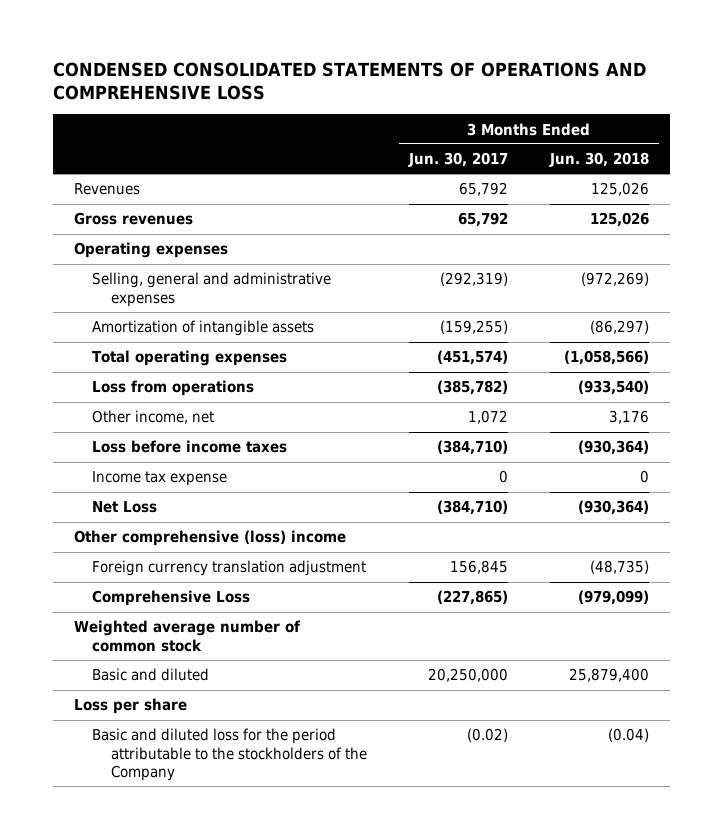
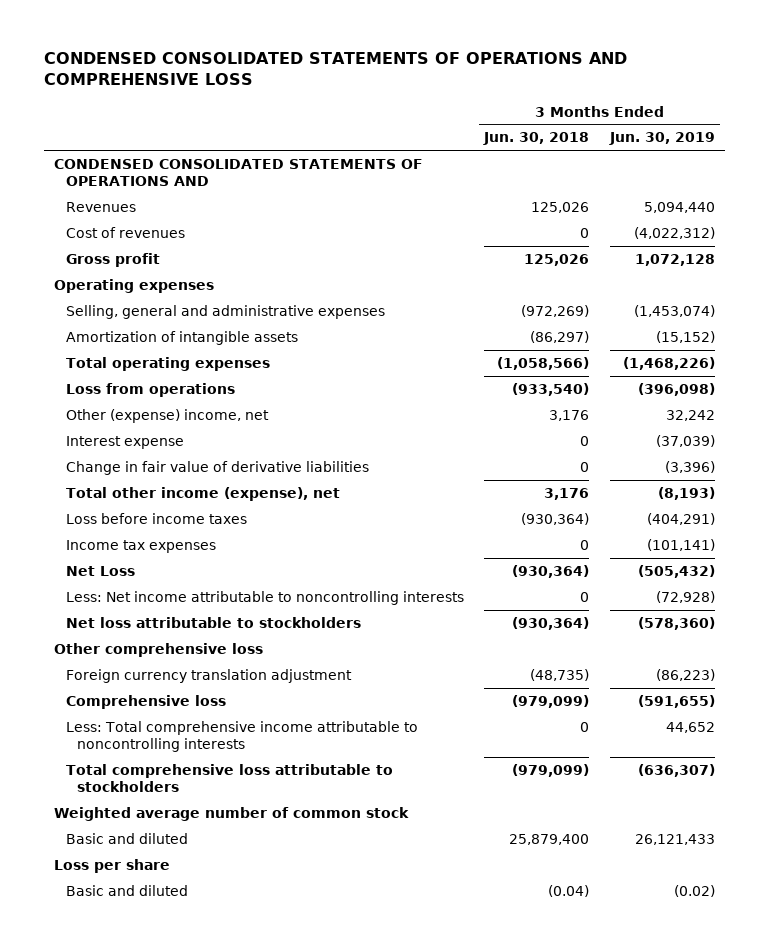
- | 3 Months Ended Jun. 30, 2017 | 3 Months Ended Jun. 30, 2018
+ | 3 Months Ended Jun. 30, 2018 | 3 Months Ended Jun. 30, 2019
+ CONDENSED CONSOLIDATED STATEMENTS OF OPERATIONS AND
- Gross revenues | 65,792 | 125,026
+ Cost of revenues | 0 | (4,022,312)
+ Gross profit | 125,026 | 1,072,128
- Other income, net | 1,072 | 3,176
+ Other (expense) income, net | 3,176 | 32,242
+ Interest expense | 0 | (37,039)
+ Change in fair value of derivative liabilities | 0 | (3,396)
+ Total other income (expense), net | 3,176 | (8,193)
- Income tax expense | 0 | 0
+ Income tax expenses | 0 | (101,141)
- Other comprehensive (loss) income
+ Less: Net income attributable to noncontrolling interests | 0 | (72,928)
+ Net loss attributable to stockholders | (930,364) | (578,360)
+ Other comprehensive loss
- Comprehensive Loss | (227,865) | (979,099)
+ Comprehensive loss | (979,099) | (591,655)
+ Less: Total comprehensive income attributable to noncontrolling interests | 0 | 44,652
+ Total comprehensive loss attributable to stockholders | (979,099) | (636,307)
- Basic and diluted loss for the period attributable to the stockholders of the Company | (0.02) | (0.04)
+ Basic and diluted | (0.04) | (0.02)

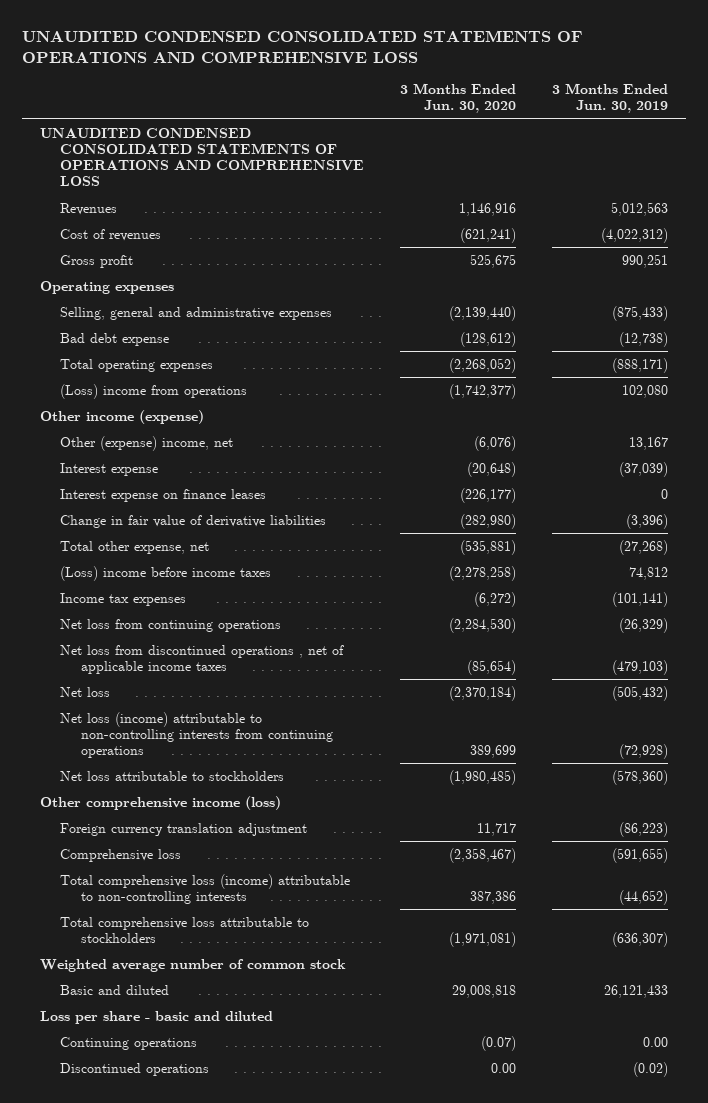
- CONDENSED CONSOLIDATED STATEMENTS OF OPERATIONS AND COMPREHENSIVE LOSS
+ UNAUDITED CONDENSED CONSOLIDATED STATEMENTS OF OPERATIONS AND COMPREHENSIVE LOSS
- | 3 Months Ended Jun. 30, 2018 | 3 Months Ended Jun. 30, 2019
+ | 3 Months Ended Jun. 30, 2020 | 3 Months Ended Jun. 30, 2019
- CONDENSED CONSOLIDATED STATEMENTS OF OPERATIONS AND
- Revenues | 125,026 | 5,094,440
+ UNAUDITED CONDENSED CONSOLIDATED STATEMENTS OF OPERATIONS AND COMPREHENSIVE LOSS
+ Revenues | 1,146,916 | 5,012,563
- Gross profit | 125,026 | 1,072,128
+ Gross profit | 525,675 | 990,251
- Selling, general and administrative expenses | (972,269) | (1,453,074)
- Amortization of intangible assets | (86,297) | (15,152)
- Total operating expenses | (1,058,566) | (1,468,226)
- Loss from operations | (933,540) | (396,098)
- Other (expense) income, net | 3,176 | 32,242
+ Selling, general and administrative expenses | (2,139,440) | (875,433)
+ Bad debt expense | (128,612) | (12,738)
+ Total operating expenses | (2,268,052) | (888,171)
+ (Loss) income from operations | (1,742,377) | 102,080
+ Other income (expense)
+ Other (expense) income, net | (6,076) | 13,167
+ Interest expense on finance leases | (226,177) | 0
- Total other income (expense), net | 3,176 | (8,193)
- Loss before income taxes | (930,364) | (404,291)
+ Total other expense, net | (535,881) | (27,268)
+ (Loss) income before income taxes | (2,278,258) | 74,812
- Net Loss | (930,364) | (505,432)
- Less: Net income attributable to noncontrolling interests | 0 | (72,928)
+ Net loss from continuing operations | (2,284,530) | (26,329)
+ Net loss from discontinued operations , net of applicable income taxes | (85,654) | (479,103)
+ Net loss | (2,370,184) | (505,432)
+ Net loss (income) attributable to non-controlling interests from continuing operations | 389,699 | (72,928)
- Other comprehensive loss
+ Other comprehensive income (loss)
- Less: Total comprehensive income attributable to noncontrolling interests | 0 | 44,652
+ Total comprehensive loss (income) attributable to non-controlling interests | 387,386 | (44,652)
- Loss per share
- Basic and diluted | (0.04) | (0.02)
+ Loss per share - basic and diluted
+ Continuing operations | (0.07) | 0.00
+ Discontinued operations | 0.00 | (0.02)

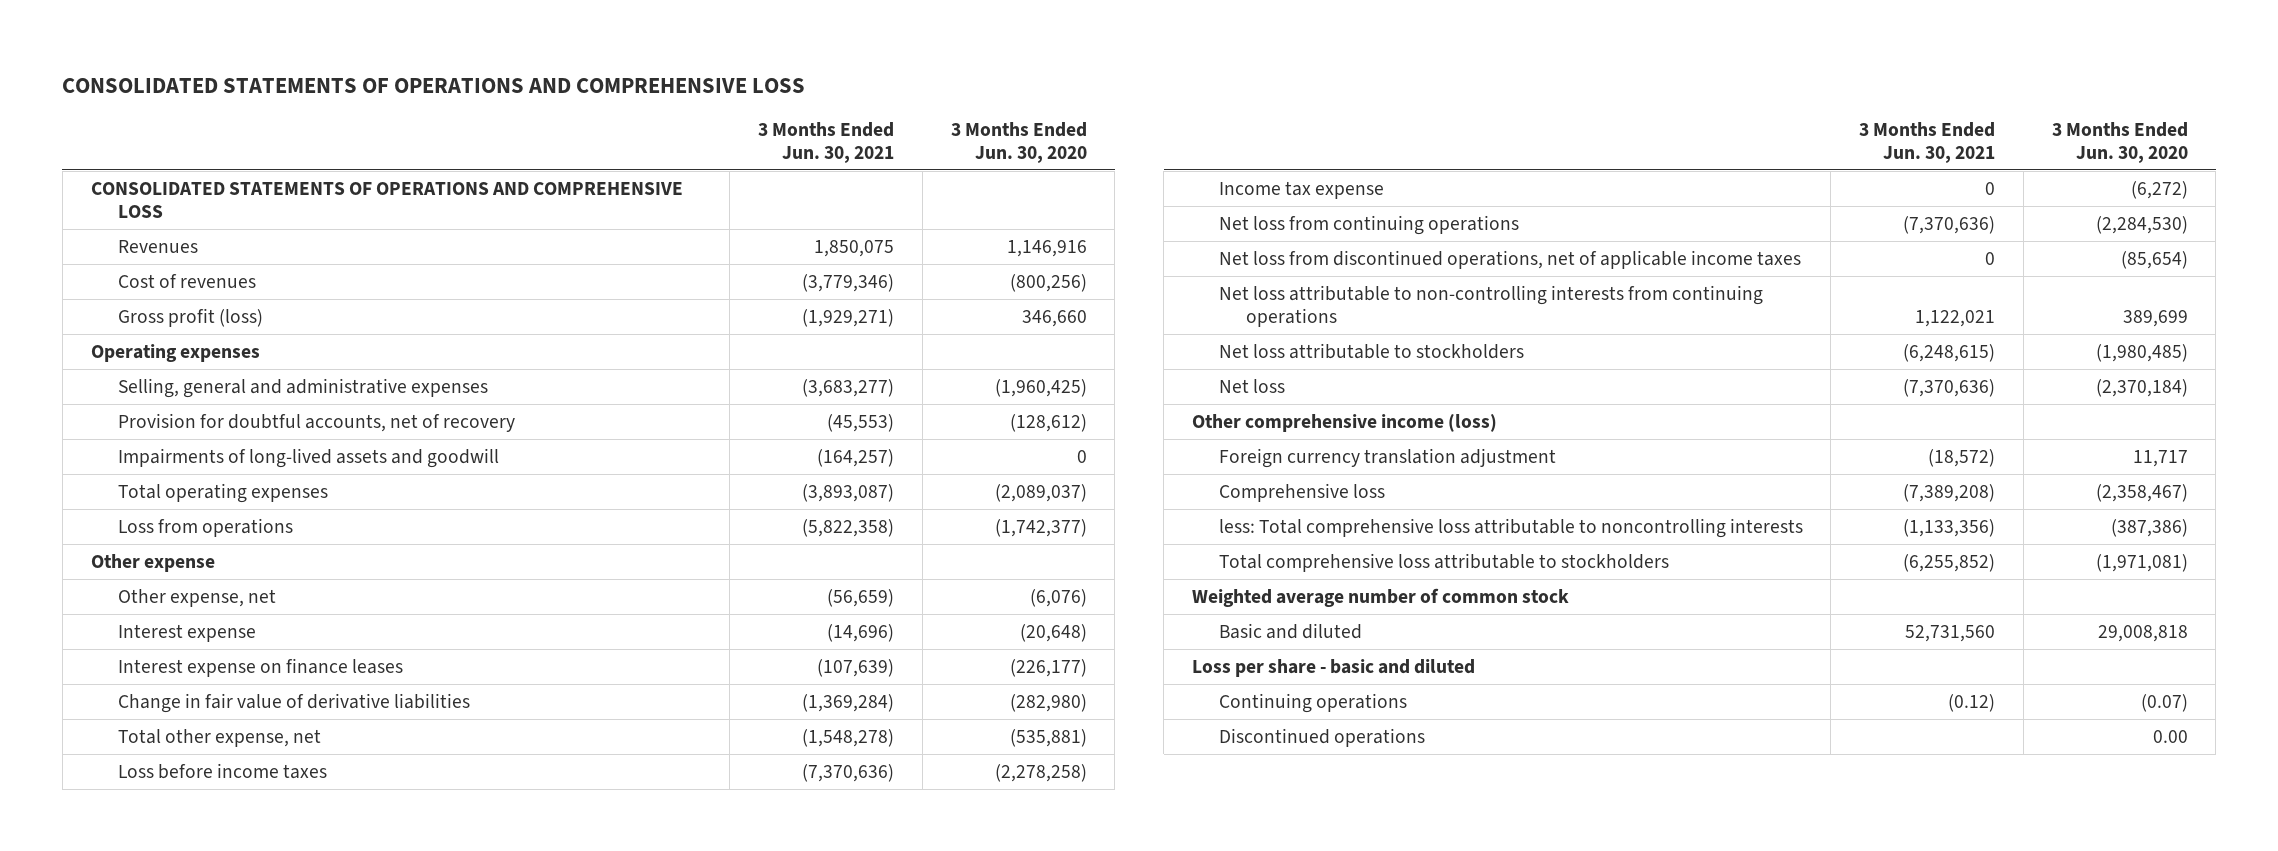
- UNAUDITED CONDENSED CONSOLIDATED STATEMENTS OF OPERATIONS AND COMPREHENSIVE LOSS
+ CONSOLIDATED STATEMENTS OF OPERATIONS AND COMPREHENSIVE LOSS
- | 3 Months Ended Jun. 30, 2020 | 3 Months Ended Jun. 30, 2019
+ | 3 Months Ended Jun. 30, 2021 | 3 Months Ended Jun. 30, 2020
- UNAUDITED CONDENSED CONSOLIDATED STATEMENTS OF OPERATIONS AND COMPREHENSIVE LOSS
+ CONSOLIDATED STATEMENTS OF OPERATIONS AND COMPREHENSIVE LOSS
- Cost of revenues | (621,241) | (4,022,312)
- Gross profit | 525,675 | 990,251
+ Cost of revenues | (3,779,346) | (800,256)
+ Gross profit (loss) | (1,929,271) | 346,660
- Selling, general and administrative expenses | (2,139,440) | (875,433)
- Bad debt expense | (128,612) | (12,738)
- Total operating expenses | (2,268,052) | (888,171)
- (Loss) income from operations | (1,742,377) | 102,080
- Other income (expense)
- Other (expense) income, net | (6,076) | 13,167
+ Selling, general and administrative expenses | (3,683,277) | (1,960,425)
+ Provision for doubtful accounts, net of recovery | (45,553) | (128,612)
+ Impairments of long-lived assets and goodwill | (164,257) | 0
+ Total operating expenses | (3,893,087) | (2,089,037)
+ Loss from operations | (5,822,358) | (1,742,377)
+ Other expense
+ Other expense, net | (56,659) | (6,076)
- (Loss) income before income taxes | (2,278,258) | 74,812
- Income tax expenses | (6,272) | (101,141)
+ Loss before income taxes | (7,370,636) | (2,278,258)
+ Income tax expense | 0 | (6,272)
- Net loss from discontinued operations , net of applicable income taxes | (85,654) | (479,103)
- Net loss (income) attributable to non-controlling interests from continuing operations | 389,699 | (72,928)
+ Net loss from discontinued operations, net of applicable income taxes | 0 | (85,654)
+ Net loss attributable to non-controlling interests from continuing operations | 1,122,021 | 389,699
moved down: Net loss | (7,370,636) | (2,370,184)
- Total comprehensive loss (income) attributable to non-controlling interests | 387,386 | (44,652)
+ less: Total comprehensive loss attributable to noncontrolling interests | (1,133,356) | (387,386)

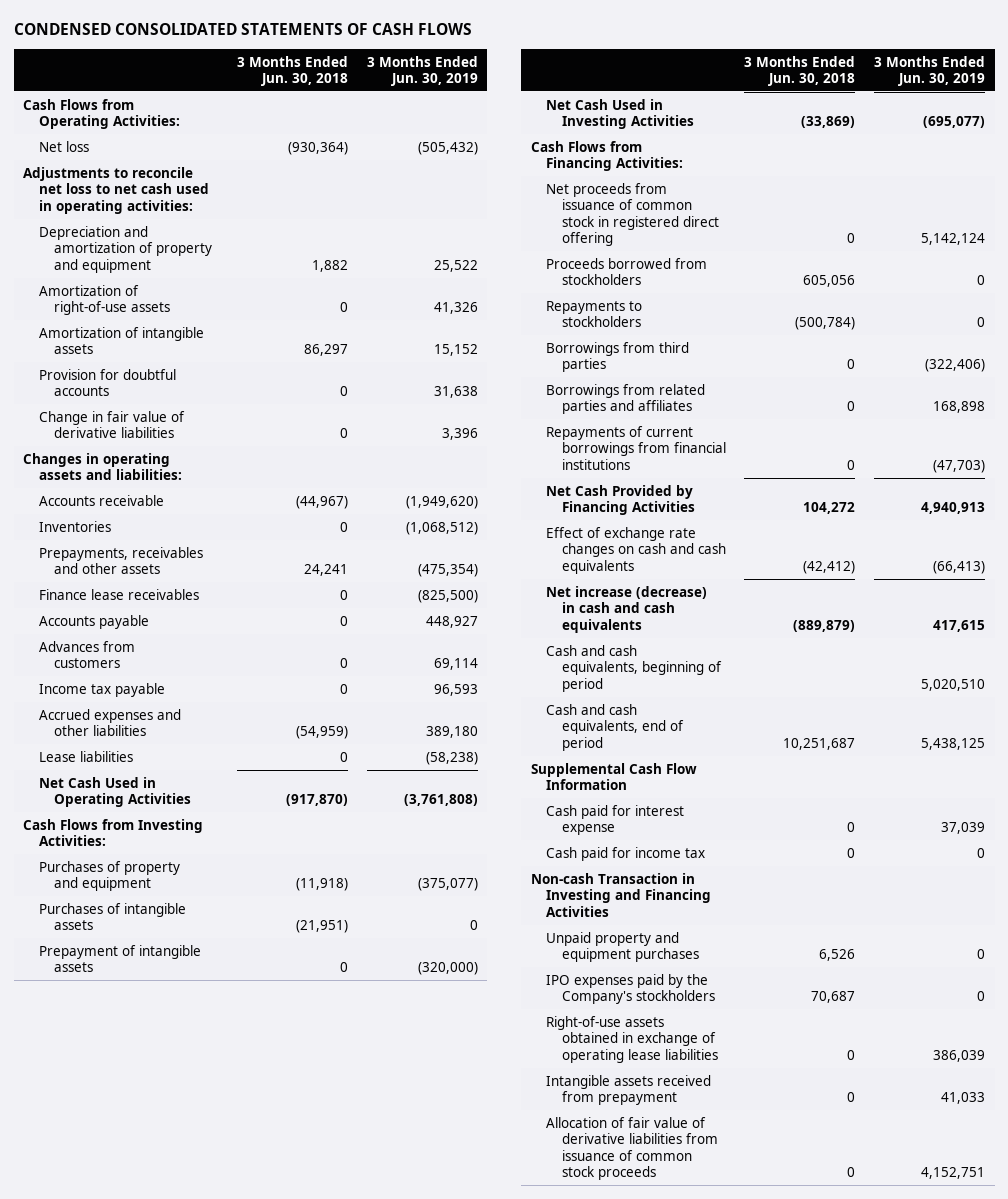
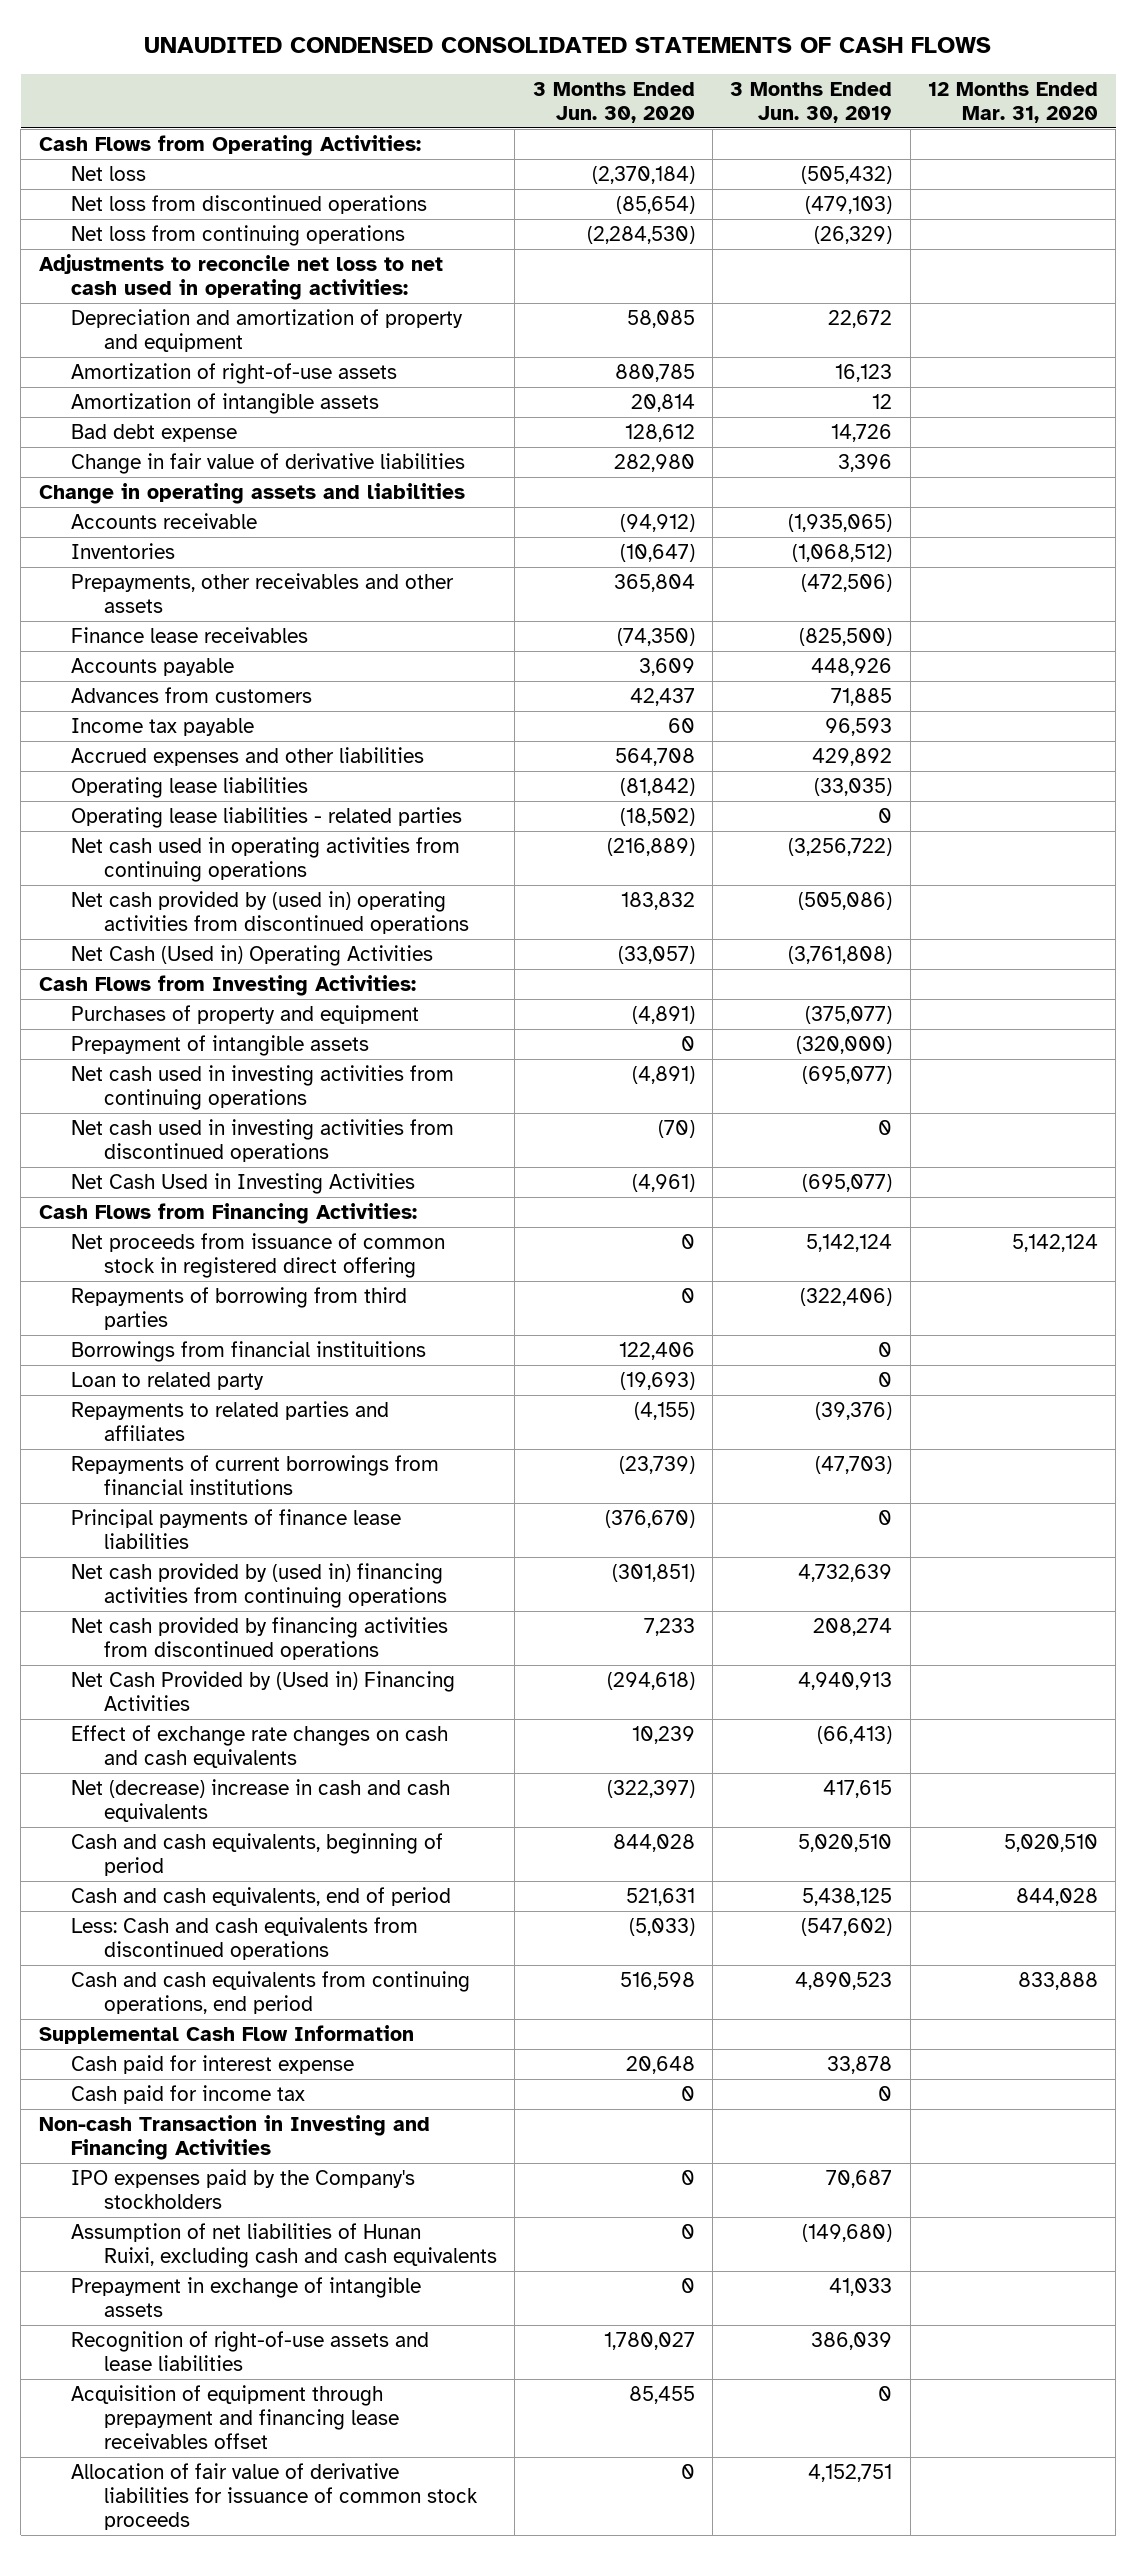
- CONDENSED CONSOLIDATED STATEMENTS OF CASH FLOWS
+ UNAUDITED CONDENSED CONSOLIDATED STATEMENTS OF CASH FLOWS
- | 3 Months Ended Jun. 30, 2018 | 3 Months Ended Jun. 30, 2019
+ | 3 Months Ended Jun. 30, 2020 | 3 Months Ended Jun. 30, 2019 | 12 Months Ended Mar. 31, 2020
+ Net loss from discontinued operations | (85,654) | (479,103) |
+ Net loss from continuing operations | (2,284,530) | (26,329) |
- Depreciation and amortization of property and equipment | 1,882 | 25,522
- Amortization of right-of-use assets | 0 | 41,326
- Amortization of intangible assets | 86,297 | 15,152
- Provision for doubtful accounts | 0 | 31,638
+ Depreciation and amortization of property and equipment | 58,085 | 22,672 |
+ Amortization of right-of-use assets | 880,785 | 16,123 |
+ Amortization of intangible assets | 20,814 | 12 |
+ Bad debt expense | 128,612 | 14,726 |
- Changes in operating assets and liabilities:
- Accounts receivable | (44,967) | (1,949,620)
+ Change in operating assets and liabilities
+ Accounts receivable | (94,912) | (1,935,065) |
- Prepayments, receivables and other assets | 24,241 | (475,354)
+ Prepayments, other receivables and other assets | 365,804 | (472,506) |
- Accounts payable | 0 | 448,927
- Advances from customers | 0 | 69,114
+ Accounts payable | 3,609 | 448,926 |
+ Advances from customers | 42,437 | 71,885 |
- Accrued expenses and other liabilities | (54,959) | 389,180
- Lease liabilities | 0 | (58,238)
- Net Cash Used in Operating Activities | (917,870) | (3,761,808)
+ Accrued expenses and other liabilities | 564,708 | 429,892 |
+ Operating lease liabilities | (81,842) | (33,035) |
+ Operating lease liabilities - related parties | (18,502) | 0 |
+ Net cash used in operating activities from continuing operations | (216,889) | (3,256,722) |
+ Net cash provided by (used in) operating activities from discontinued operations | 183,832 | (505,086) |
+ Net Cash (Used in) Operating Activities | (33,057) | (3,761,808) |
- Purchases of intangible assets | (21,951) | 0
+ Net cash used in investing activities from continuing operations | (4,891) | (695,077) |
+ Net cash used in investing activities from discontinued operations | (70) | 0 |
- Proceeds borrowed from stockholders | 605,056 | 0
- Repayments to stockholders | (500,784) | 0
- Borrowings from third parties | 0 | (322,406)
- Borrowings from related parties and affiliates | 0 | 168,898
+ Repayments of borrowing from third parties | 0 | (322,406) |
+ Borrowings from financial instituitions | 122,406 | 0 |
+ Loan to related party | (19,693) | 0 |
+ Repayments to related parties and affiliates | (4,155) | (39,376) |
- Net Cash Provided by Financing Activities | 104,272 | 4,940,913
+ Principal payments of finance lease liabilities | (376,670) | 0 |
+ Net cash provided by (used in) financing activities from continuing operations | (301,851) | 4,732,639 |
+ Net cash provided by financing activities from discontinued operations | 7,233 | 208,274 |
+ Net Cash Provided by (Used in) Financing Activities | (294,618) | 4,940,913 |
- Net increase (decrease) in cash and cash equivalents | (889,879) | 417,615
+ Net (decrease) increase in cash and cash equivalents | (322,397) | 417,615 |
+ Less: Cash and cash equivalents from discontinued operations | (5,033) | (547,602) |
+ Cash and cash equivalents from continuing operations, end period | 516,598 | 4,890,523 | 833,888
- Cash paid for interest expense | 0 | 37,039
+ Cash paid for interest expense | 20,648 | 33,878 |
- Unpaid property and equipment purchases | 6,526 | 0
- IPO expenses paid by the Company's stockholders | 70,687 | 0
- Right-of-use assets obtained in exchange of operating lease liabilities | 0 | 386,039
- Intangible assets received from prepayment | 0 | 41,033
- Allocation of fair value of derivative liabilities from issuance of common stock proceeds | 0 | 4,152,751
+ IPO expenses paid by the Company's stockholders | 0 | 70,687 |
+ Assumption of net liabilities of Hunan Ruixi, excluding cash and cash equivalents | 0 | (149,680) |
+ Prepayment in exchange of intangible assets | 0 | 41,033 |
+ Recognition of right-of-use assets and lease liabilities | 1,780,027 | 386,039 |
+ Acquisition of equipment through prepayment and financing lease receivables offset | 85,455 | 0 |
+ Allocation of fair value of derivative liabilities for issuance of common stock proceeds | 0 | 4,152,751 |

